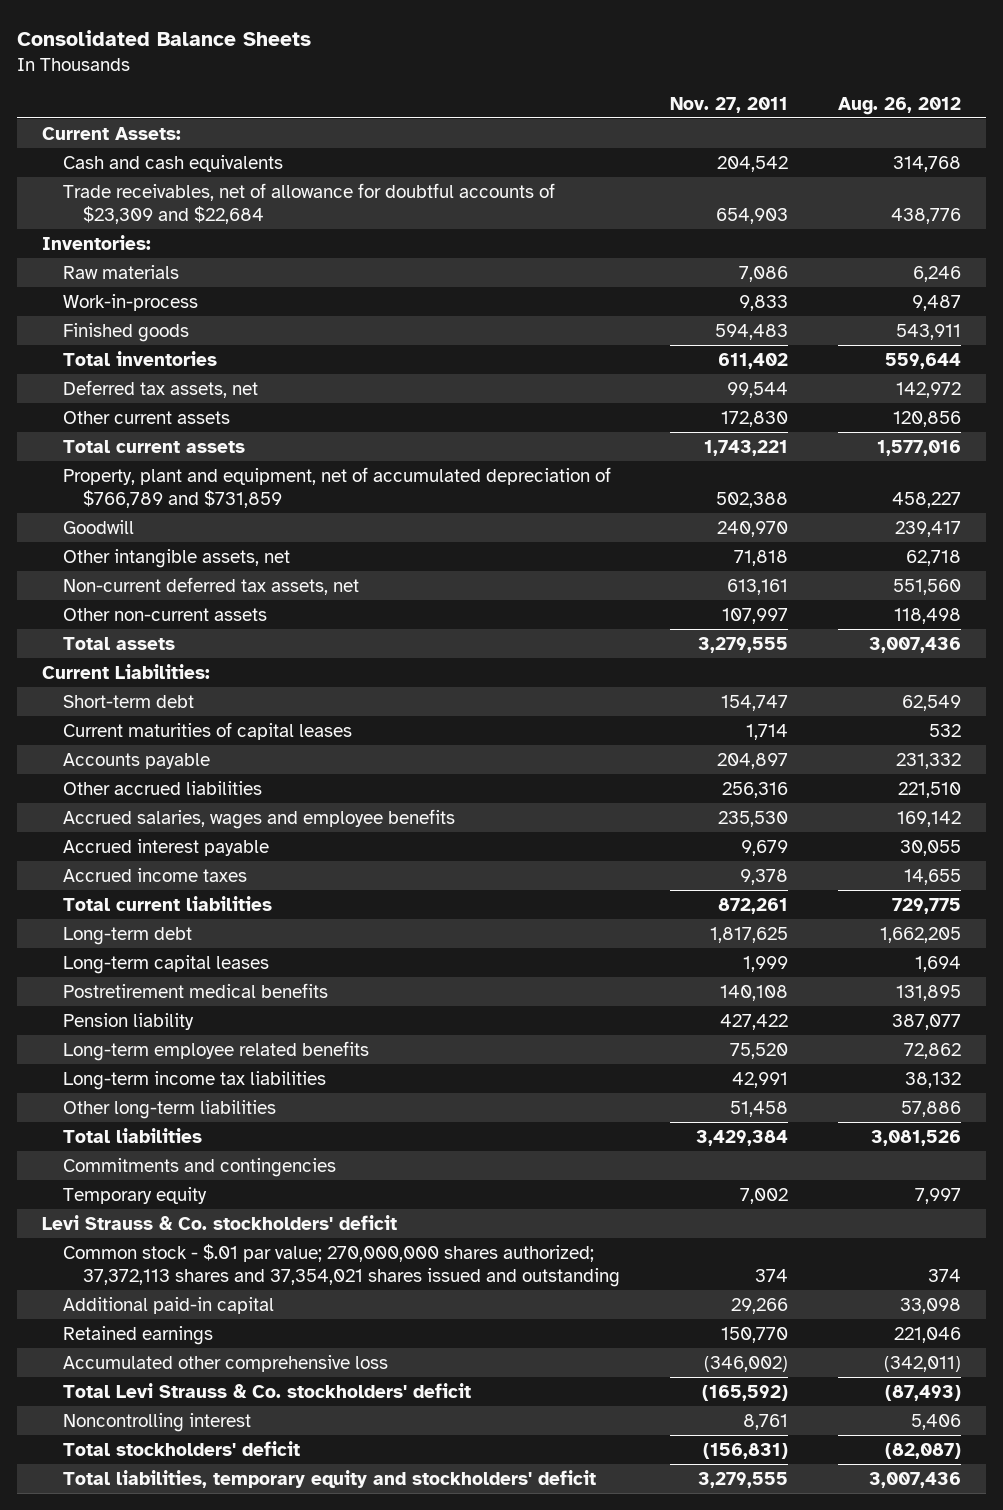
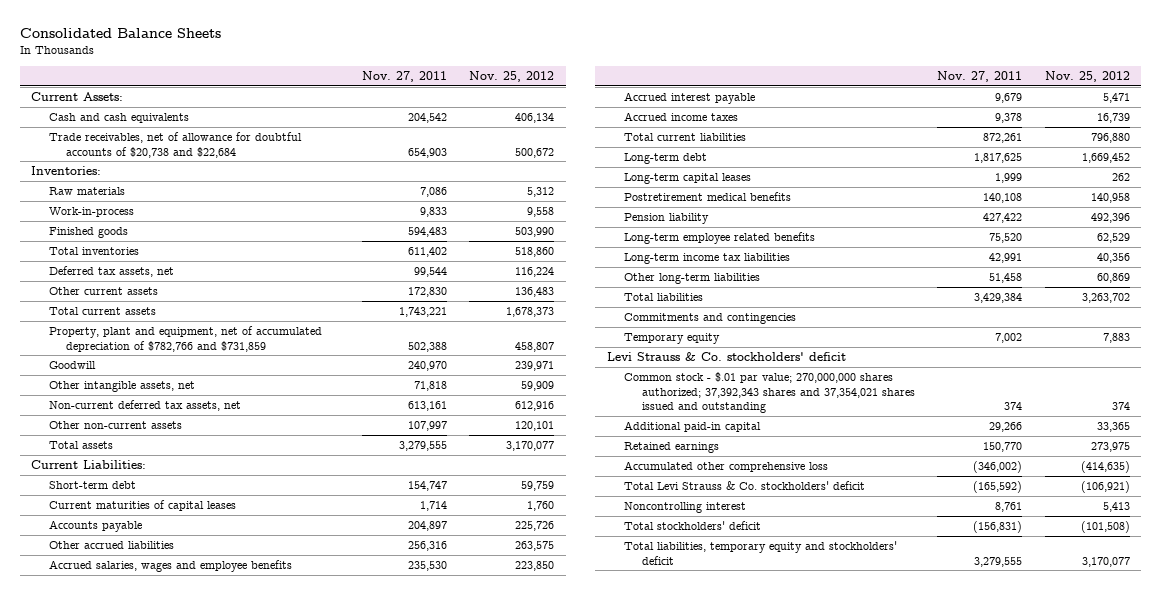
- | Nov. 27, 2011 | Aug. 26, 2012
+ | Nov. 27, 2011 | Nov. 25, 2012
- Trade receivables, net of allowance for doubtful accounts of $23,309 and $22,684 | 654,903 | 438,776
+ Trade receivables, net of allowance for doubtful accounts of $20,738 and $22,684 | 654,903 | 500,672
- Property, plant and equipment, net of accumulated depreciation of $766,789 and $731,859 | 502,388 | 458,227
+ Property, plant and equipment, net of accumulated depreciation of $782,766 and $731,859 | 502,388 | 458,807
- Common stock - $.01 par value; 270,000,000 shares authorized; 37,372,113 shares and 37,354,021 shares issued and outstanding | 374 | 374
+ Common stock - $.01 par value; 270,000,000 shares authorized; 37,392,343 shares and 37,354,021 shares issued and outstanding | 374 | 374

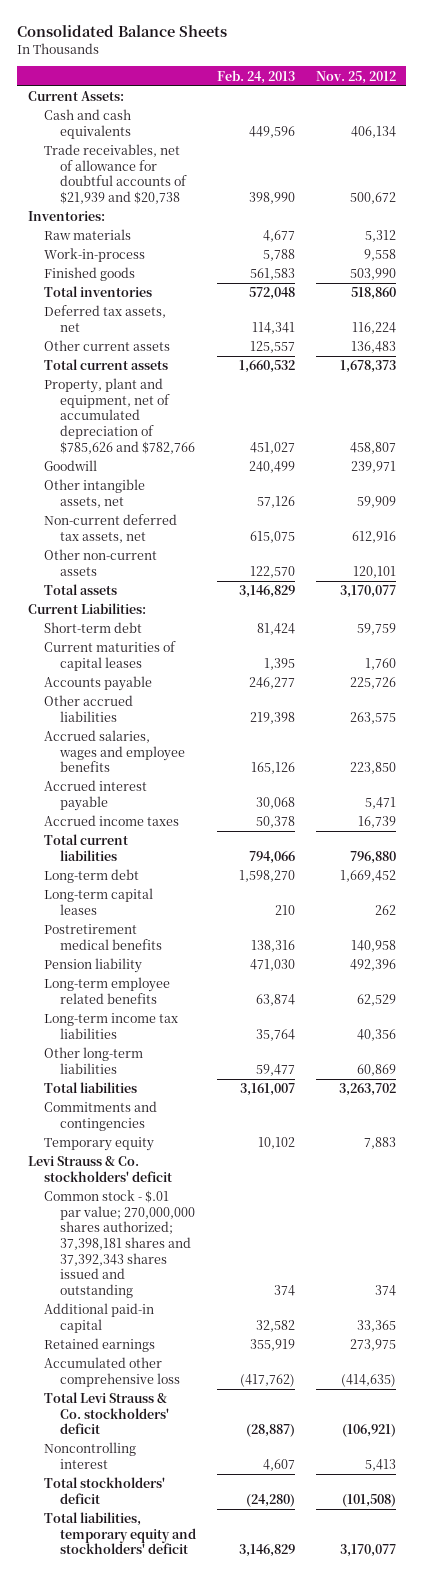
- | Nov. 27, 2011 | Nov. 25, 2012
+ | Feb. 24, 2013 | Nov. 25, 2012
- Trade receivables, net of allowance for doubtful accounts of $20,738 and $22,684 | 654,903 | 500,672
+ Trade receivables, net of allowance for doubtful accounts of $21,939 and $20,738 | 398,990 | 500,672
- Property, plant and equipment, net of accumulated depreciation of $782,766 and $731,859 | 502,388 | 458,807
+ Property, plant and equipment, net of accumulated depreciation of $785,626 and $782,766 | 451,027 | 458,807
- Common stock - $.01 par value; 270,000,000 shares authorized; 37,392,343 shares and 37,354,021 shares issued and outstanding | 374 | 374
+ Common stock - $.01 par value; 270,000,000 shares authorized; 37,398,181 shares and 37,392,343 shares issued and outstanding | 374 | 374

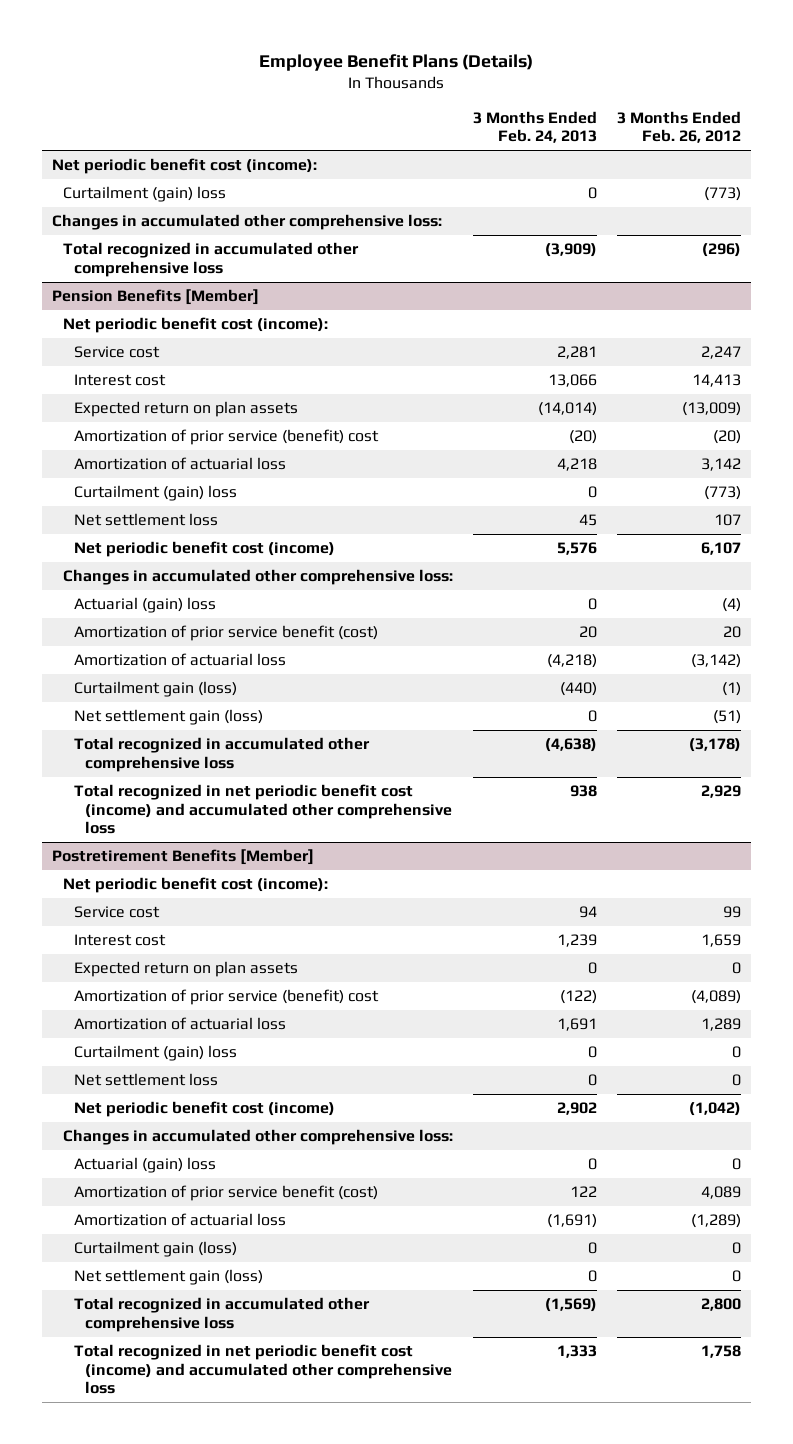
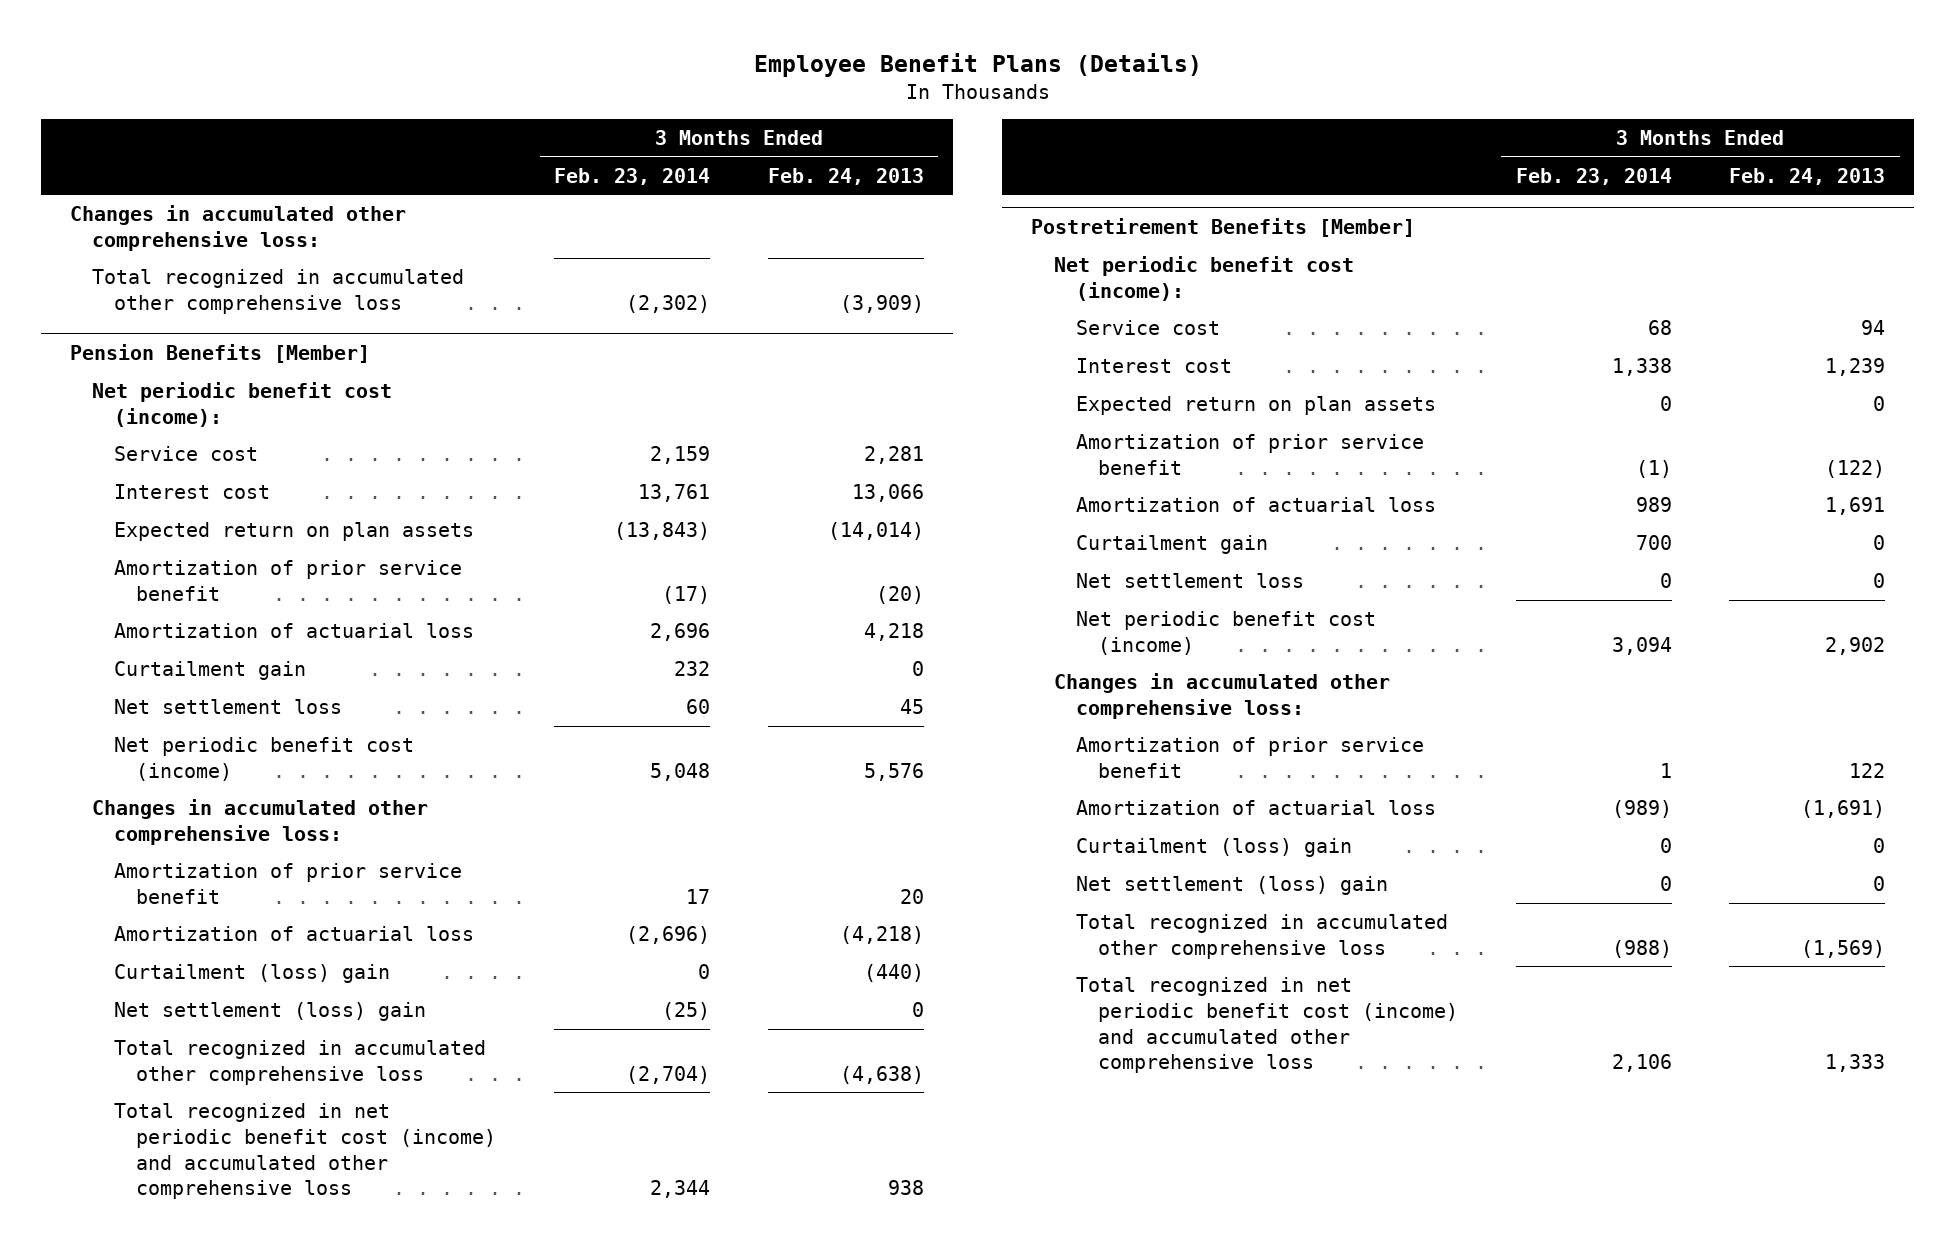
- | 3 Months Ended Feb. 24, 2013 | 3 Months Ended Feb. 26, 2012
+ | 3 Months Ended Feb. 23, 2014 | 3 Months Ended Feb. 24, 2013
- Net periodic benefit cost (income):
- Curtailment (gain) loss | 0 | (773)
@ Pension Benefits [Member]
- Amortization of prior service (benefit) cost | (20) | (20)
+ Amortization of prior service benefit | (17) | (20)
- Curtailment (gain) loss | 0 | (773)
+ Curtailment gain | 232 | 0
- Actuarial (gain) loss | 0 | (4)
- Amortization of prior service benefit (cost) | 20 | 20
+ Amortization of prior service benefit | 17 | 20
- Curtailment gain (loss) | (440) | (1)
- Net settlement gain (loss) | 0 | (51)
+ Curtailment (loss) gain | 0 | (440)
+ Net settlement (loss) gain | (25) | 0
@ Postretirement Benefits [Member]
- Amortization of prior service (benefit) cost | (122) | (4,089)
+ Amortization of prior service benefit | (1) | (122)
- Curtailment (gain) loss | 0 | 0
+ Curtailment gain | 700 | 0
- Actuarial (gain) loss | 0 | 0
- Amortization of prior service benefit (cost) | 122 | 4,089
+ Amortization of prior service benefit | 1 | 122
- Curtailment gain (loss) | 0 | 0
- Net settlement gain (loss) | 0 | 0
+ Curtailment (loss) gain | 0 | 0
+ Net settlement (loss) gain | 0 | 0

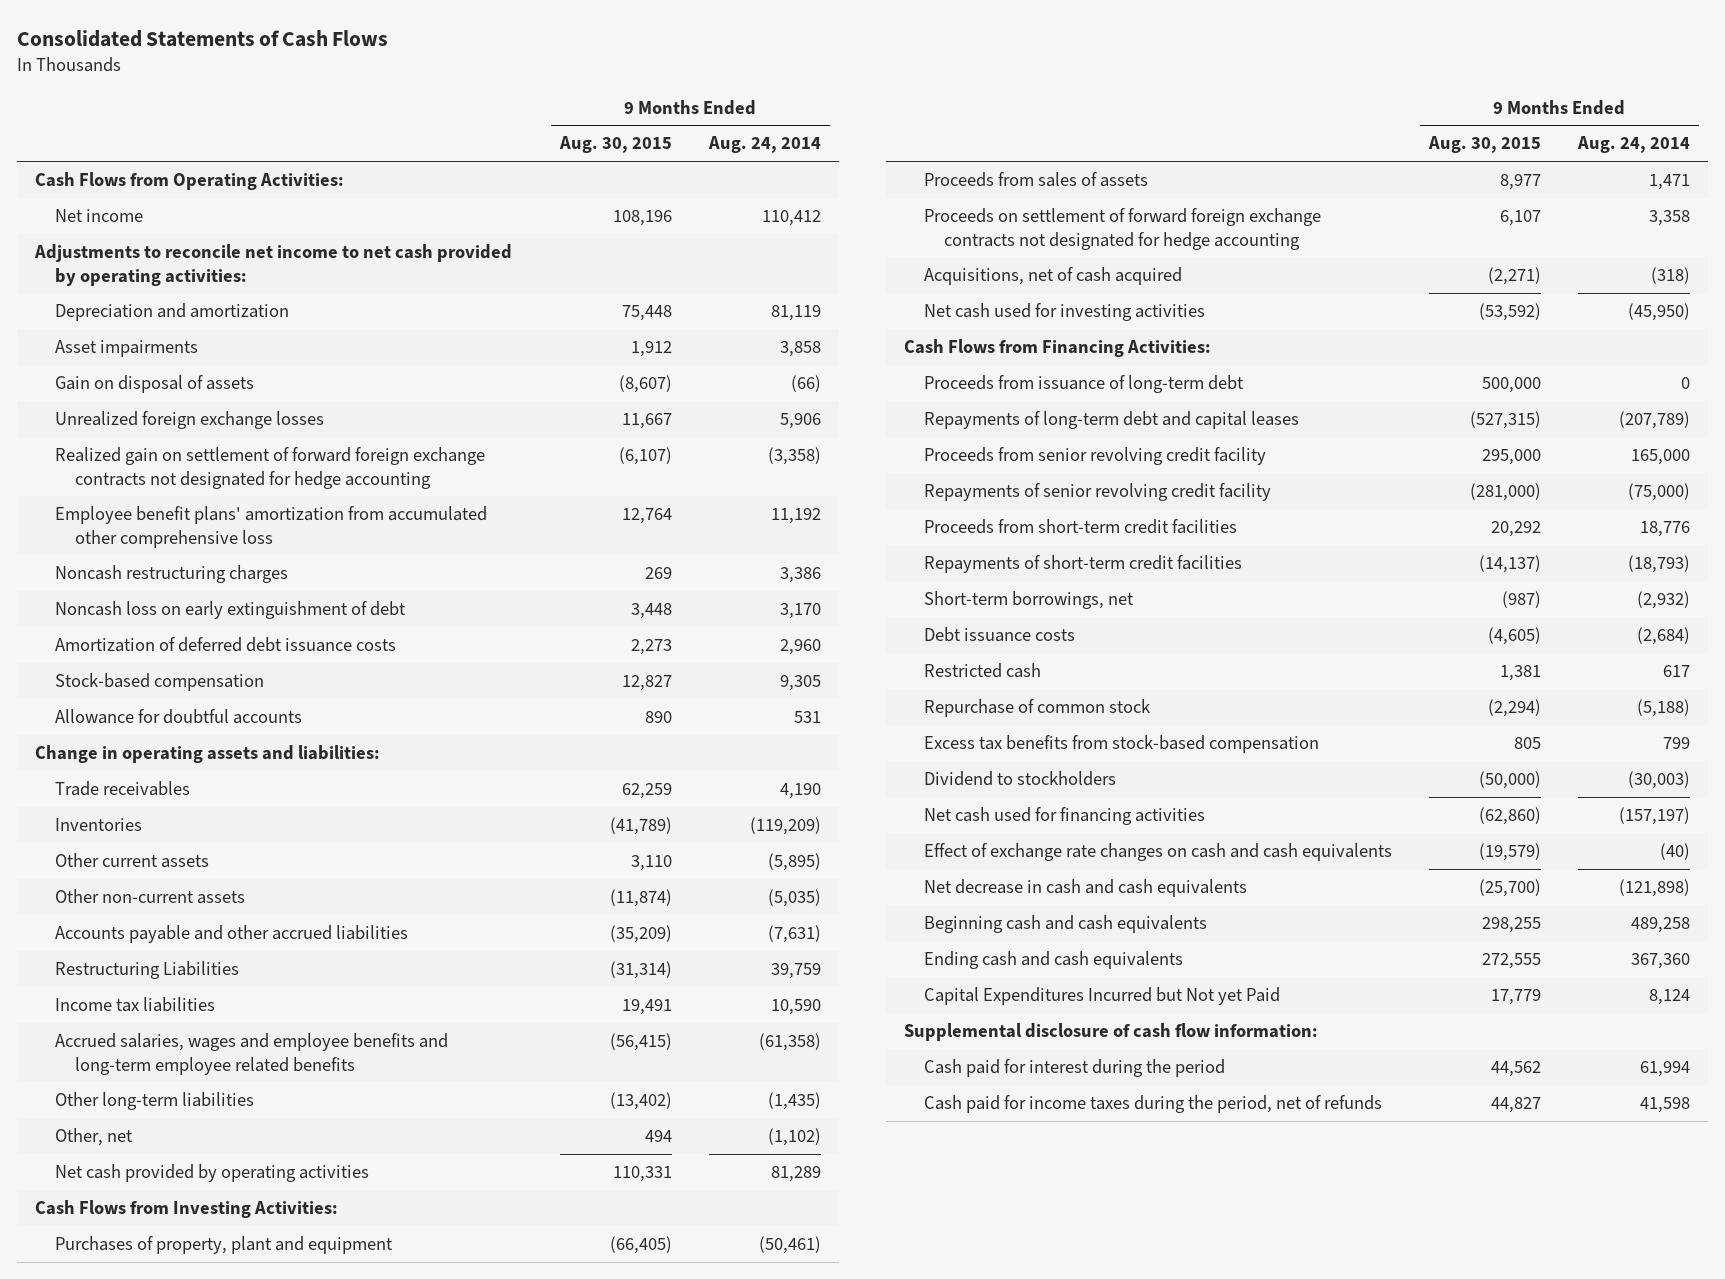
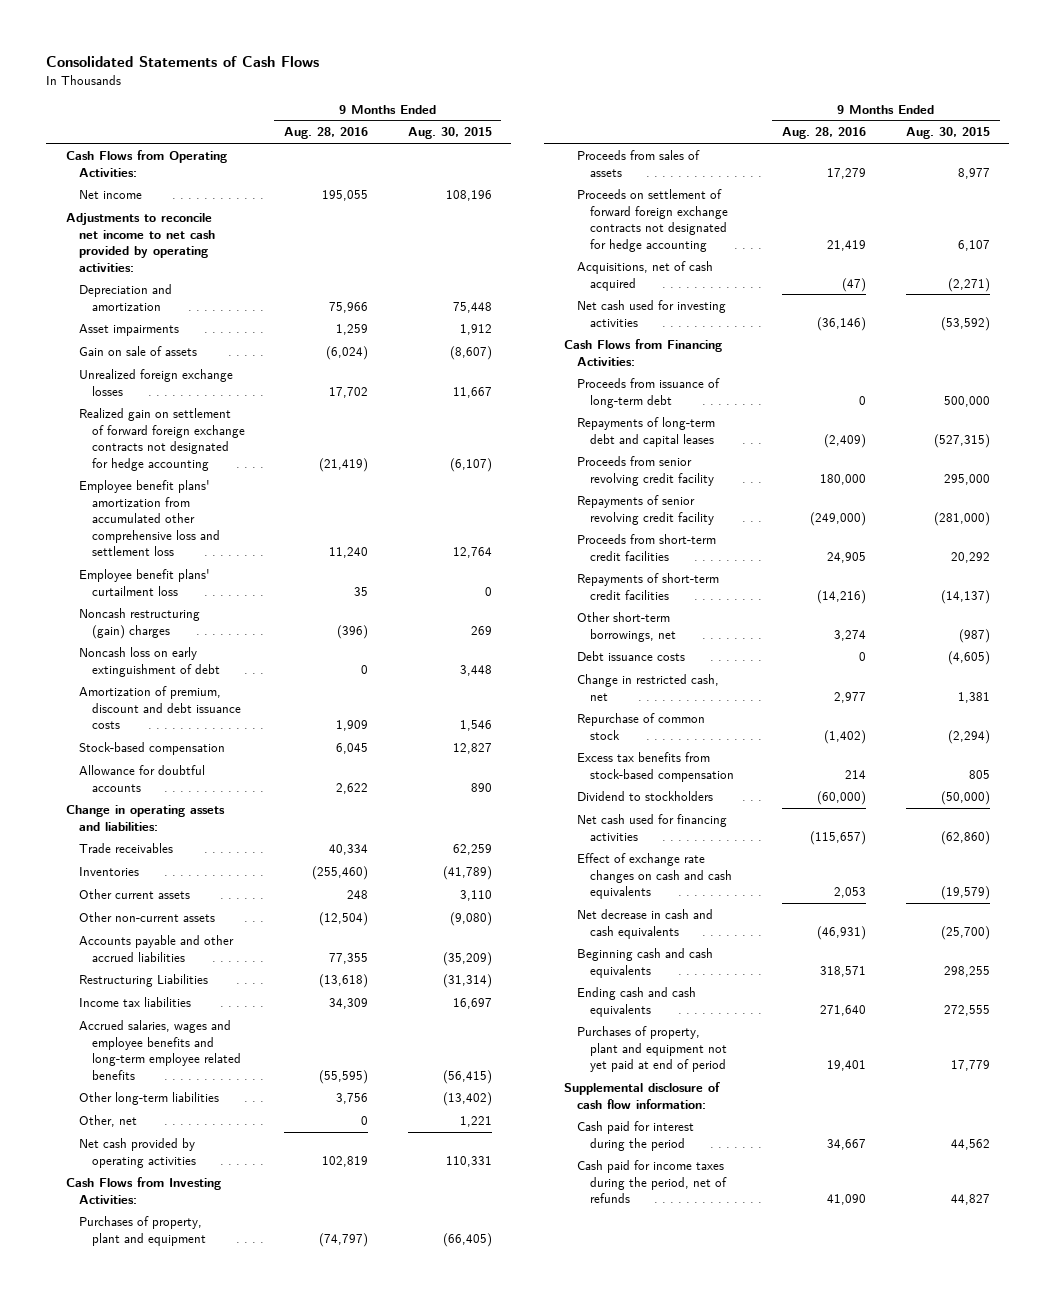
- | 9 Months Ended Aug. 30, 2015 | 9 Months Ended Aug. 24, 2014
+ | 9 Months Ended Aug. 28, 2016 | 9 Months Ended Aug. 30, 2015
- Gain on disposal of assets | (8,607) | (66)
+ Gain on sale of assets | (6,024) | (8,607)
- Employee benefit plans' amortization from accumulated other comprehensive loss | 12,764 | 11,192
- Noncash restructuring charges | 269 | 3,386
+ Employee benefit plans' amortization from accumulated other comprehensive loss and settlement loss | 11,240 | 12,764
+ Employee benefit plans' curtailment loss | 35 | 0
+ Noncash restructuring (gain) charges | (396) | 269
- Amortization of deferred debt issuance costs | 2,273 | 2,960
+ Amortization of premium, discount and debt issuance costs | 1,909 | 1,546
- Other non-current assets | (11,874) | (5,035)
+ Other non-current assets | (12,504) | (9,080)
- Income tax liabilities | 19,491 | 10,590
+ Income tax liabilities | 34,309 | 16,697
- Other, net | 494 | (1,102)
+ Other, net | 0 | 1,221
- Short-term borrowings, net | (987) | (2,932)
+ Other short-term borrowings, net | 3,274 | (987)
- Restricted cash | 1,381 | 617
+ Change in restricted cash, net | 2,977 | 1,381
- Capital Expenditures Incurred but Not yet Paid | 17,779 | 8,124
+ Purchases of property, plant and equipment not yet paid at end of period | 19,401 | 17,779

